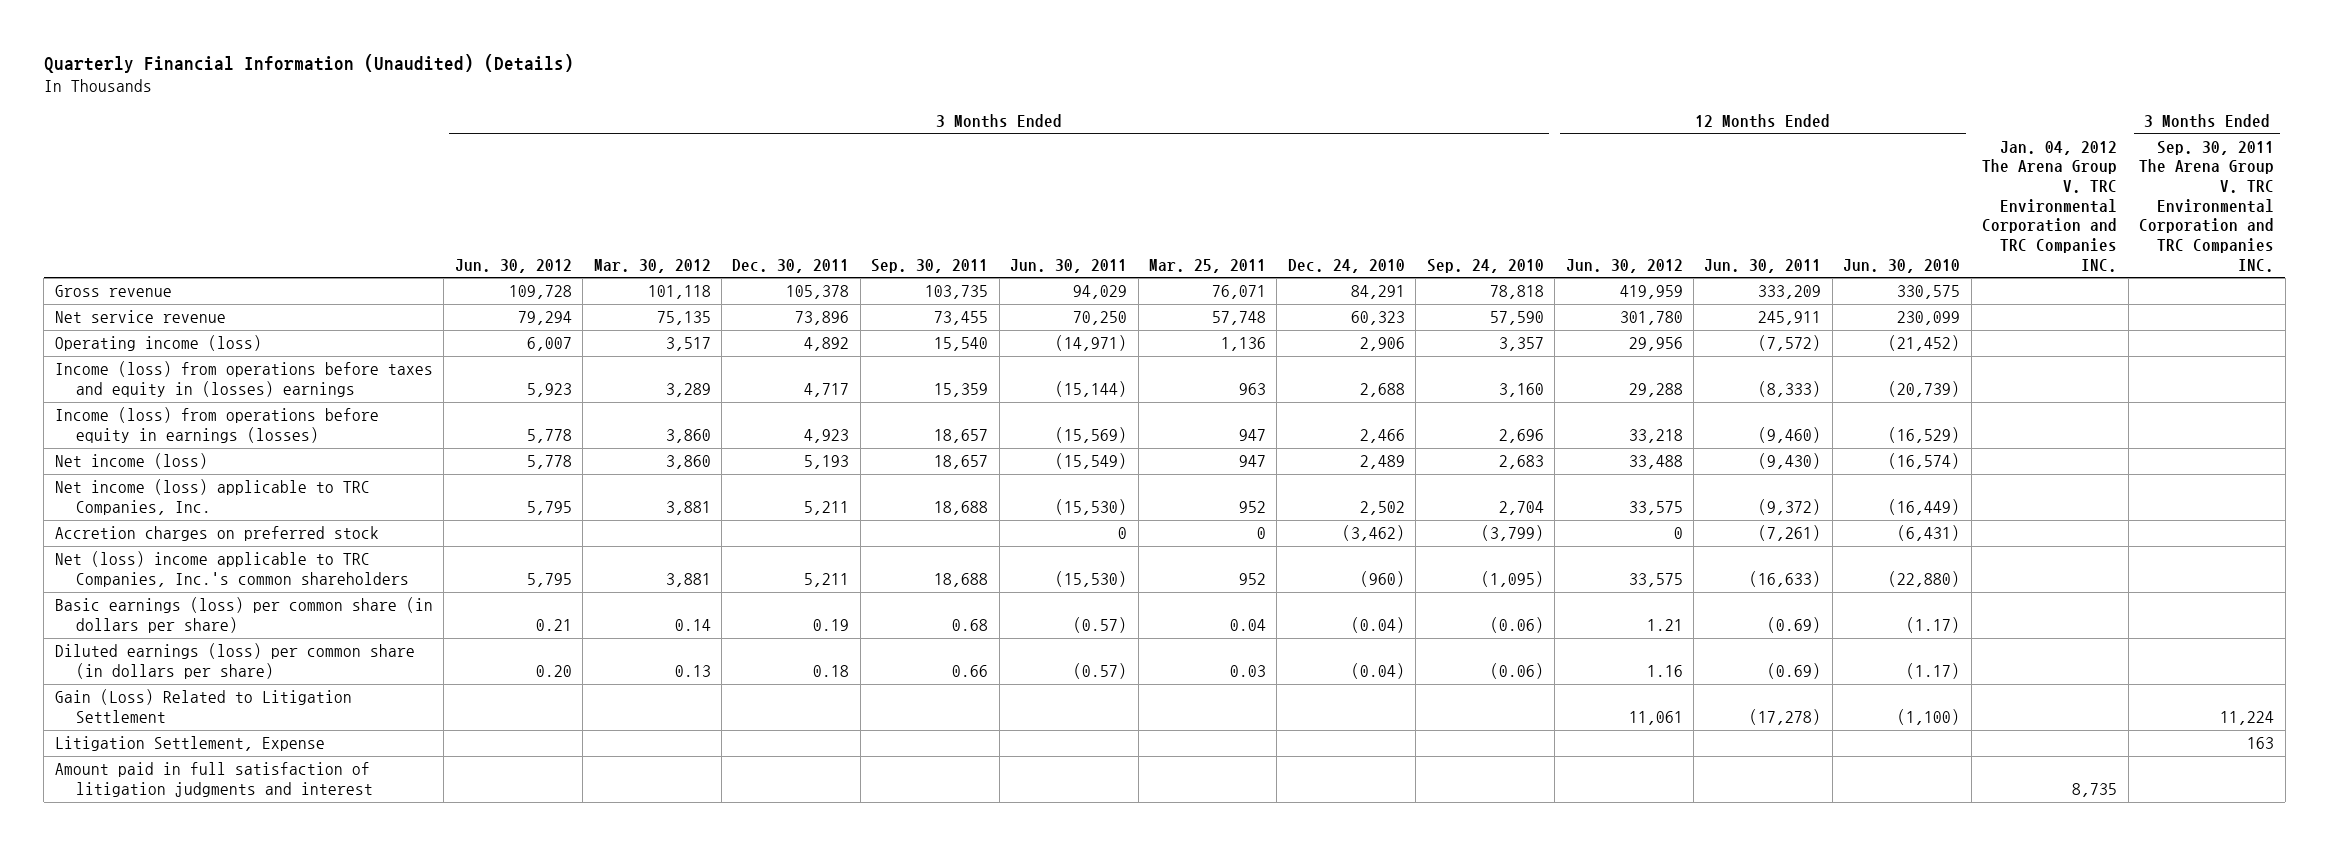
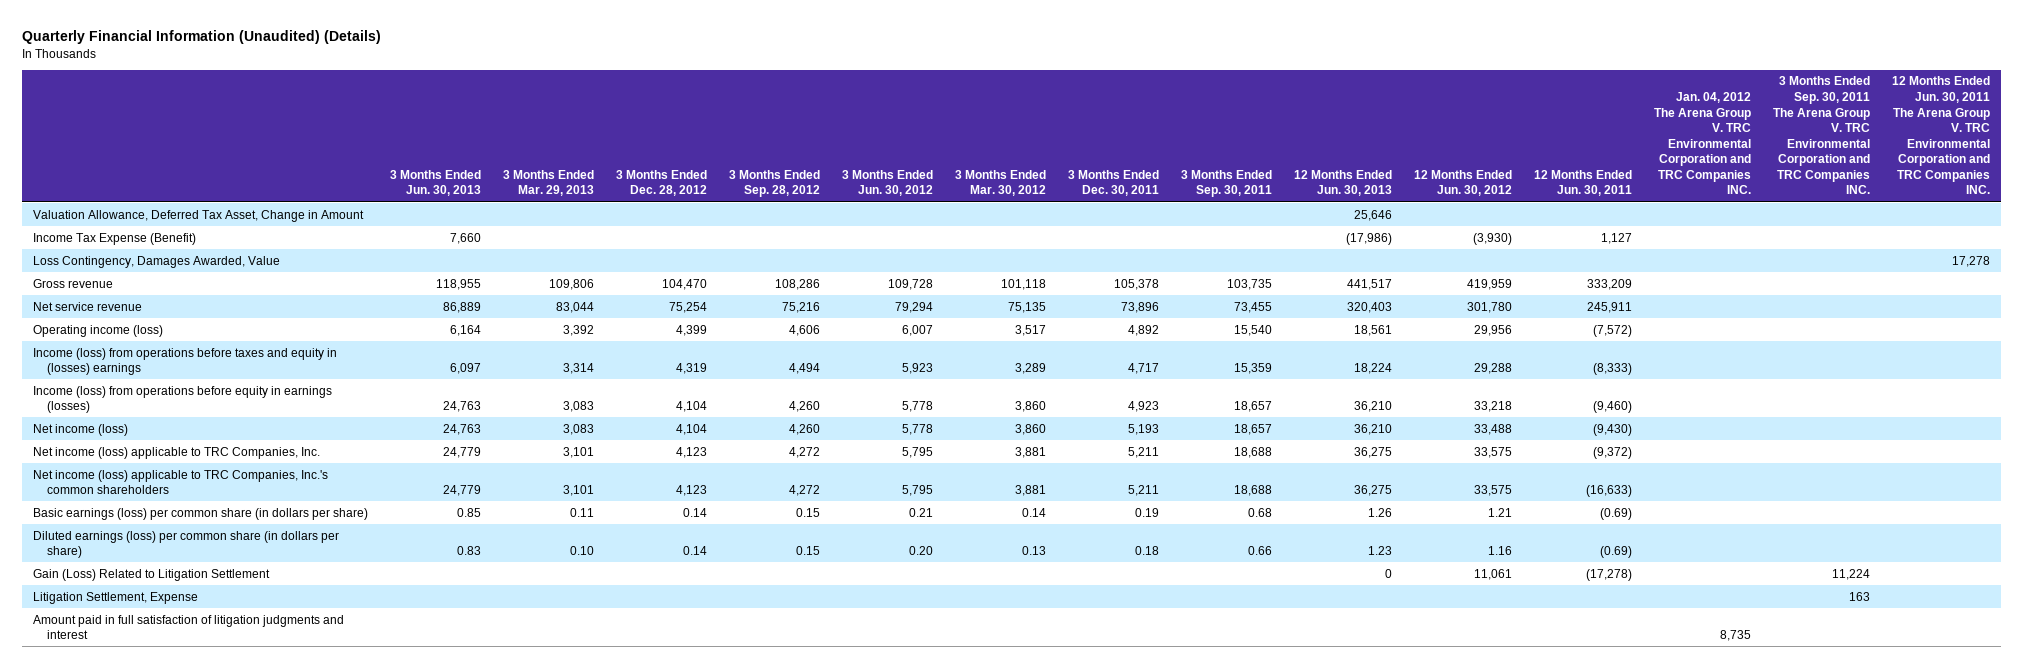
- | 3 Months Ended Jun. 30, 2012 | 3 Months Ended Mar. 30, 2012 | 3 Months Ended Dec. 30, 2011 | 3 Months Ended Sep. 30, 2011 | 3 Months Ended Jun. 30, 2011 | 3 Months Ended Mar. 25, 2011 | 3 Months Ended Dec. 24, 2010 | 3 Months Ended Sep. 24, 2010 | 12 Months Ended Jun. 30, 2012 | 12 Months Ended Jun. 30, 2011 | 12 Months Ended Jun. 30, 2010 | Jan. 04, 2012 The Arena Group V. TRC Environmental Corporation and TRC Companies INC. | 3 Months Ended Sep. 30, 2011 The Arena Group V. TRC Environmental Corporation and TRC Companies INC.
+ | 3 Months Ended Jun. 30, 2013 | 3 Months Ended Mar. 29, 2013 | 3 Months Ended Dec. 28, 2012 | 3 Months Ended Sep. 28, 2012 | 3 Months Ended Jun. 30, 2012 | 3 Months Ended Mar. 30, 2012 | 3 Months Ended Dec. 30, 2011 | 3 Months Ended Sep. 30, 2011 | 12 Months Ended Jun. 30, 2013 | 12 Months Ended Jun. 30, 2012 | 12 Months Ended Jun. 30, 2011 | Jan. 04, 2012 The Arena Group V. TRC Environmental Corporation and TRC Companies INC. | 3 Months Ended Sep. 30, 2011 The Arena Group V. TRC Environmental Corporation and TRC Companies INC. | 12 Months Ended Jun. 30, 2011 The Arena Group V. TRC Environmental Corporation and TRC Companies INC.
+ Valuation Allowance, Deferred Tax Asset, Change in Amount | | | | | | | | | 25,646 | | | | |
+ Income Tax Expense (Benefit) | 7,660 | | | | | | | | (17,986) | (3,930) | 1,127 | | |
+ Loss Contingency, Damages Awarded, Value | | | | | | | | | | | | | | 17,278
- Accretion charges on preferred stock | | | | | 0 | 0 | (3,462) | (3,799) | 0 | (7,261) | (6,431) | |
- Net (loss) income applicable to TRC Companies, Inc.'s common shareholders | 5,795 | 3,881 | 5,211 | 18,688 | (15,530) | 952 | (960) | (1,095) | 33,575 | (16,633) | (22,880) | |
+ Net income (loss) applicable to TRC Companies, Inc.'s common shareholders | 24,779 | 3,101 | 4,123 | 4,272 | 5,795 | 3,881 | 5,211 | 18,688 | 36,275 | 33,575 | (16,633) | | |

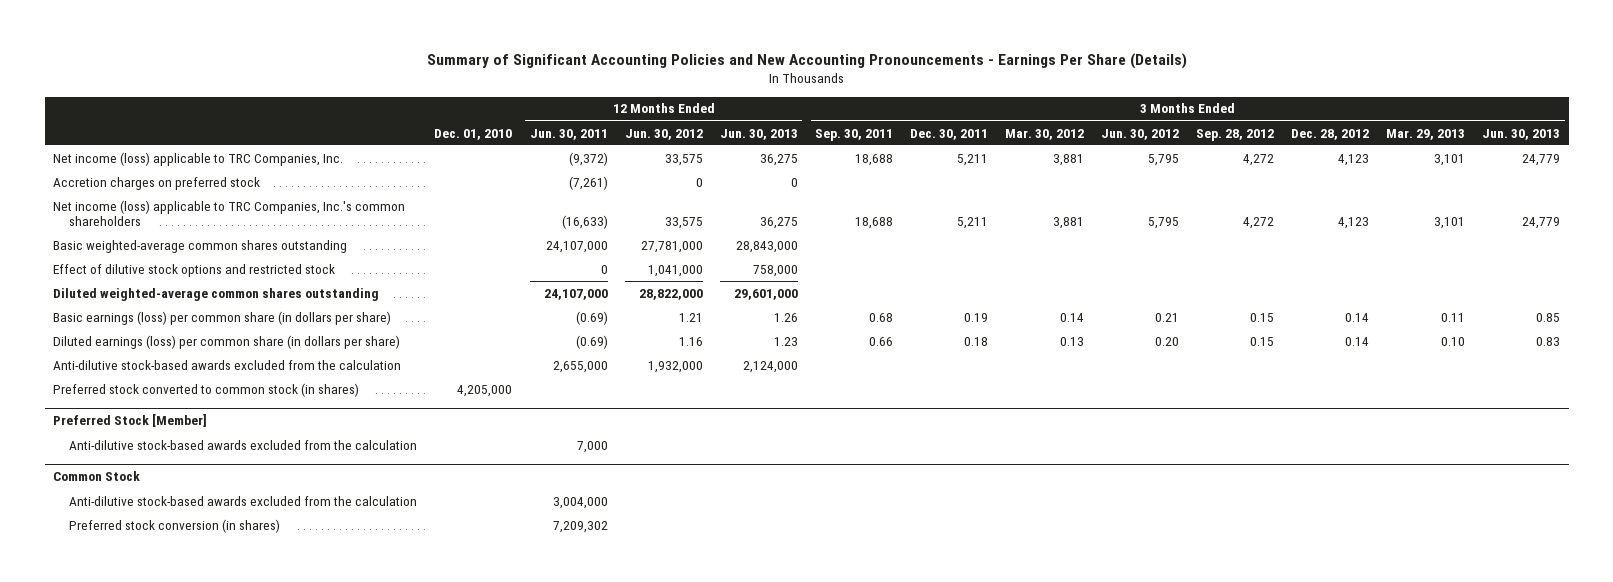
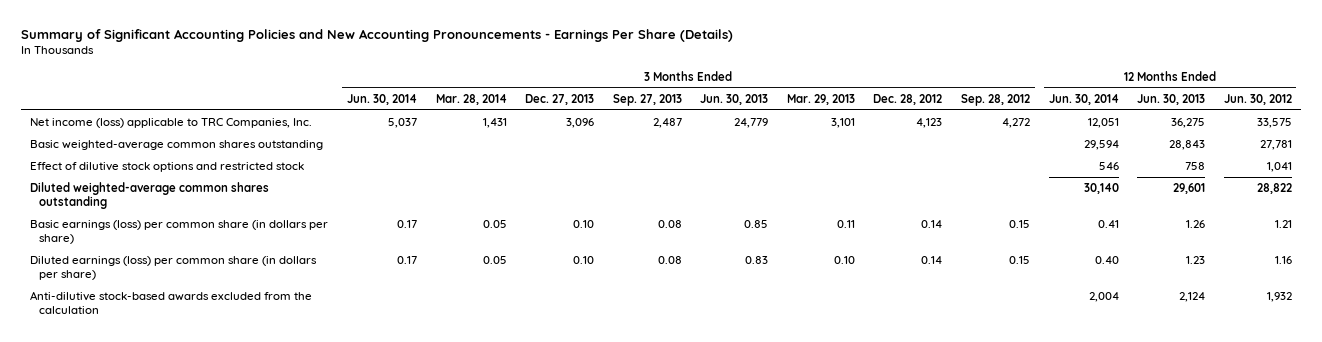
- | Dec. 01, 2010 | 12 Months Ended Jun. 30, 2011 | 12 Months Ended Jun. 30, 2012 | 12 Months Ended Jun. 30, 2013 | 3 Months Ended Sep. 30, 2011 | 3 Months Ended Dec. 30, 2011 | 3 Months Ended Mar. 30, 2012 | 3 Months Ended Jun. 30, 2012 | 3 Months Ended Sep. 28, 2012 | 3 Months Ended Dec. 28, 2012 | 3 Months Ended Mar. 29, 2013 | 3 Months Ended Jun. 30, 2013
+ | 3 Months Ended Jun. 30, 2014 | 3 Months Ended Mar. 28, 2014 | 3 Months Ended Dec. 27, 2013 | 3 Months Ended Sep. 27, 2013 | 3 Months Ended Jun. 30, 2013 | 3 Months Ended Mar. 29, 2013 | 3 Months Ended Dec. 28, 2012 | 3 Months Ended Sep. 28, 2012 | 12 Months Ended Jun. 30, 2014 | 12 Months Ended Jun. 30, 2013 | 12 Months Ended Jun. 30, 2012
- Accretion charges on preferred stock | | (7,261) | 0 | 0 | | | | | | | |
- Net income (loss) applicable to TRC Companies, Inc.'s common shareholders | | (16,633) | 33,575 | 36,275 | 18,688 | 5,211 | 3,881 | 5,795 | 4,272 | 4,123 | 3,101 | 24,779
- Basic weighted-average common shares outstanding | | 24,107,000 | 27,781,000 | 28,843,000 | | | | | | | |
- Effect of dilutive stock options and restricted stock | | 0 | 1,041,000 | 758,000 | | | | | | | |
- Diluted weighted-average common shares outstanding | | 24,107,000 | 28,822,000 | 29,601,000 | | | | | | | |
+ Basic weighted-average common shares outstanding | | | | | | | | | 29,594 | 28,843 | 27,781
+ Effect of dilutive stock options and restricted stock | | | | | | | | | 546 | 758 | 1,041
+ Diluted weighted-average common shares outstanding | | | | | | | | | 30,140 | 29,601 | 28,822
- Anti-dilutive stock-based awards excluded from the calculation | | 2,655,000 | 1,932,000 | 2,124,000 | | | | | | | |
- Preferred stock converted to common stock (in shares) | 4,205,000 | | | | | | | | | | |
- Preferred Stock [Member]
- Anti-dilutive stock-based awards excluded from the calculation | | 7,000 | | | | | | | | | |
- Common Stock
- Anti-dilutive stock-based awards excluded from the calculation | | 3,004,000 | | | | | | | | | |
- Preferred stock conversion (in shares) | | 7,209,302 | | | | | | | | | |
+ Anti-dilutive stock-based awards excluded from the calculation | | | | | | | | | 2,004 | 2,124 | 1,932

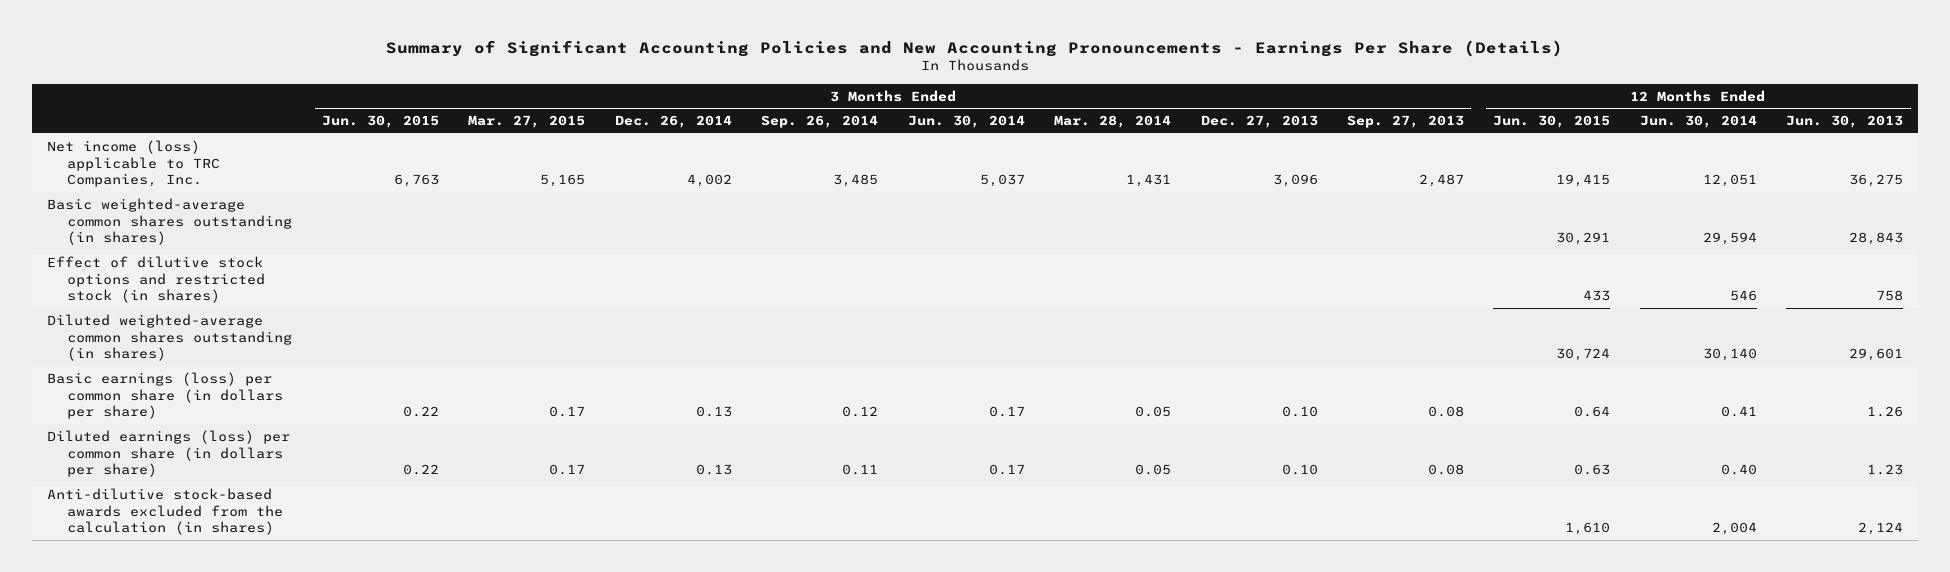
- | 3 Months Ended Jun. 30, 2014 | 3 Months Ended Mar. 28, 2014 | 3 Months Ended Dec. 27, 2013 | 3 Months Ended Sep. 27, 2013 | 3 Months Ended Jun. 30, 2013 | 3 Months Ended Mar. 29, 2013 | 3 Months Ended Dec. 28, 2012 | 3 Months Ended Sep. 28, 2012 | 12 Months Ended Jun. 30, 2014 | 12 Months Ended Jun. 30, 2013 | 12 Months Ended Jun. 30, 2012
+ | 3 Months Ended Jun. 30, 2015 | 3 Months Ended Mar. 27, 2015 | 3 Months Ended Dec. 26, 2014 | 3 Months Ended Sep. 26, 2014 | 3 Months Ended Jun. 30, 2014 | 3 Months Ended Mar. 28, 2014 | 3 Months Ended Dec. 27, 2013 | 3 Months Ended Sep. 27, 2013 | 12 Months Ended Jun. 30, 2015 | 12 Months Ended Jun. 30, 2014 | 12 Months Ended Jun. 30, 2013
- Basic weighted-average common shares outstanding | | | | | | | | | 29,594 | 28,843 | 27,781
- Effect of dilutive stock options and restricted stock | | | | | | | | | 546 | 758 | 1,041
- Diluted weighted-average common shares outstanding | | | | | | | | | 30,140 | 29,601 | 28,822
+ Basic weighted-average common shares outstanding (in shares) | | | | | | | | | 30,291 | 29,594 | 28,843
+ Effect of dilutive stock options and restricted stock (in shares) | | | | | | | | | 433 | 546 | 758
+ Diluted weighted-average common shares outstanding (in shares) | | | | | | | | | 30,724 | 30,140 | 29,601
- Anti-dilutive stock-based awards excluded from the calculation | | | | | | | | | 2,004 | 2,124 | 1,932
+ Anti-dilutive stock-based awards excluded from the calculation (in shares) | | | | | | | | | 1,610 | 2,004 | 2,124

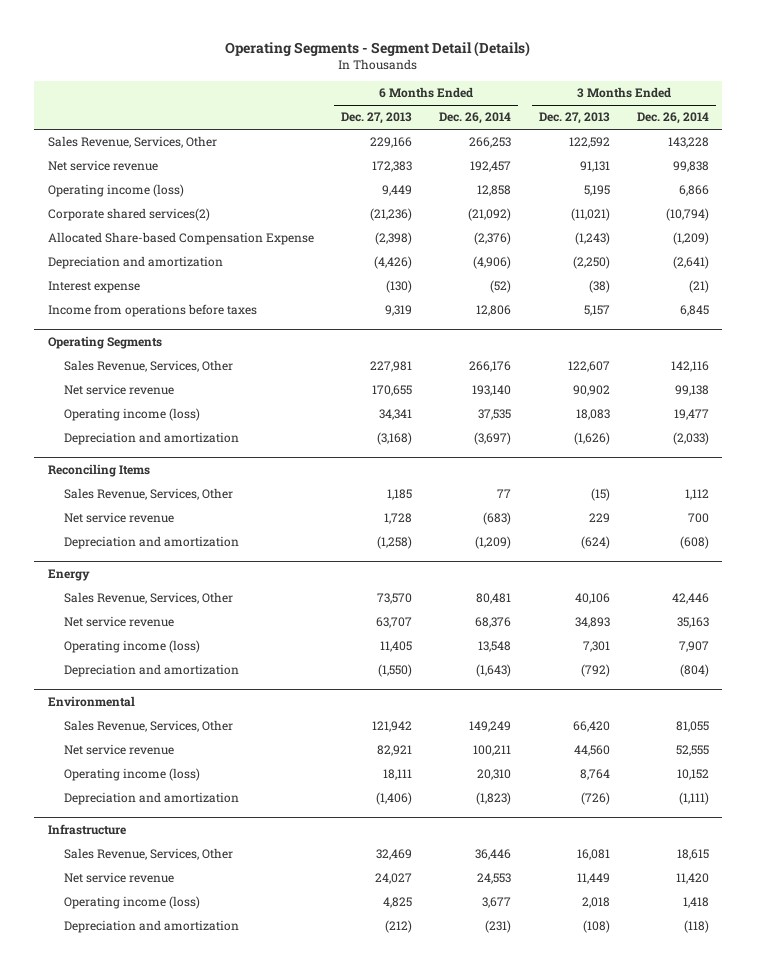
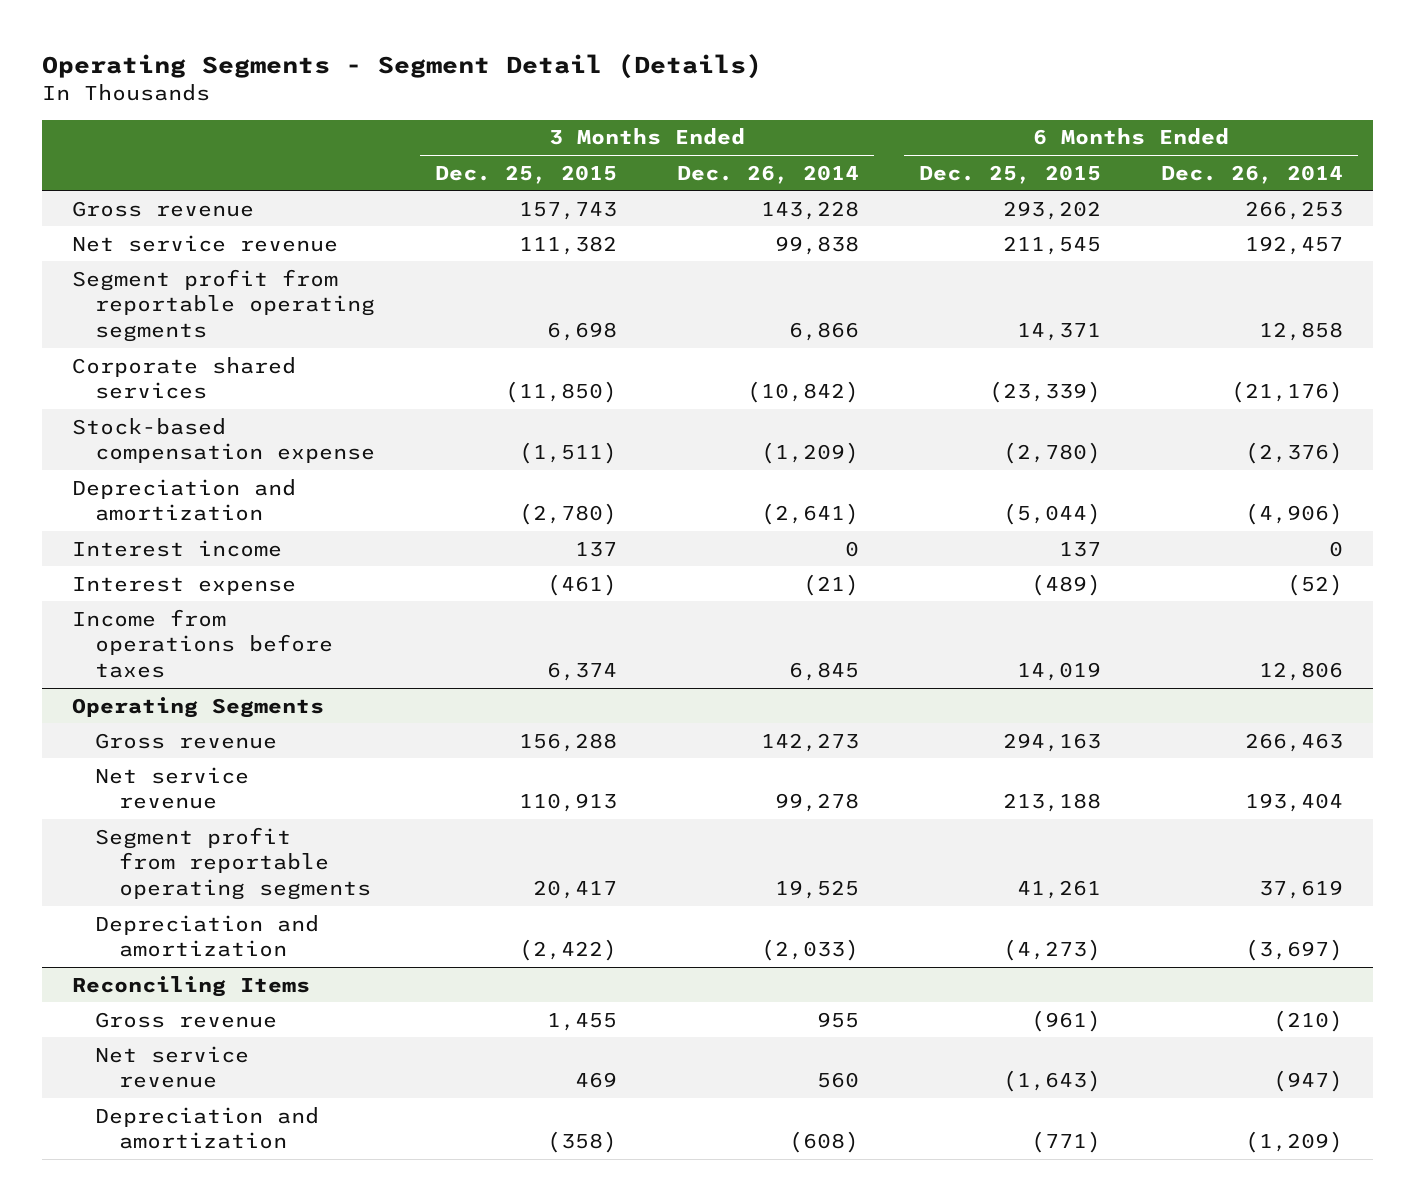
- | 6 Months Ended Dec. 27, 2013 | 6 Months Ended Dec. 26, 2014 | 3 Months Ended Dec. 27, 2013 | 3 Months Ended Dec. 26, 2014
+ | 3 Months Ended Dec. 25, 2015 | 3 Months Ended Dec. 26, 2014 | 6 Months Ended Dec. 25, 2015 | 6 Months Ended Dec. 26, 2014
- Sales Revenue, Services, Other | 229,166 | 266,253 | 122,592 | 143,228
+ Gross revenue | 157,743 | 143,228 | 293,202 | 266,253
- Operating income (loss) | 9,449 | 12,858 | 5,195 | 6,866
- Corporate shared services(2) | (21,236) | (21,092) | (11,021) | (10,794)
- Allocated Share-based Compensation Expense | (2,398) | (2,376) | (1,243) | (1,209)
+ Segment profit from reportable operating segments | 6,698 | 6,866 | 14,371 | 12,858
+ Corporate shared services | (11,850) | (10,842) | (23,339) | (21,176)
+ Stock-based compensation expense | (1,511) | (1,209) | (2,780) | (2,376)
+ Interest income | 137 | 0 | 137 | 0
@ Operating Segments
- Sales Revenue, Services, Other | 227,981 | 266,176 | 122,607 | 142,116
- Net service revenue | 170,655 | 193,140 | 90,902 | 99,138
- Operating income (loss) | 34,341 | 37,535 | 18,083 | 19,477
+ Gross revenue | 156,288 | 142,273 | 294,163 | 266,463
+ Net service revenue | 110,913 | 99,278 | 213,188 | 193,404
+ Segment profit from reportable operating segments | 20,417 | 19,525 | 41,261 | 37,619
@ Reconciling Items
- Sales Revenue, Services, Other | 1,185 | 77 | (15) | 1,112
- Net service revenue | 1,728 | (683) | 229 | 700
+ Gross revenue | 1,455 | 955 | (961) | (210)
+ Net service revenue | 469 | 560 | (1,643) | (947)
- Energy
- Sales Revenue, Services, Other | 73,570 | 80,481 | 40,106 | 42,446
- Net service revenue | 63,707 | 68,376 | 34,893 | 35,163
- Operating income (loss) | 11,405 | 13,548 | 7,301 | 7,907
- Depreciation and amortization | (1,550) | (1,643) | (792) | (804)
- Environmental
- Sales Revenue, Services, Other | 121,942 | 149,249 | 66,420 | 81,055
- Net service revenue | 82,921 | 100,211 | 44,560 | 52,555
- Operating income (loss) | 18,111 | 20,310 | 8,764 | 10,152
- Depreciation and amortization | (1,406) | (1,823) | (726) | (1,111)
- Infrastructure
- Sales Revenue, Services, Other | 32,469 | 36,446 | 16,081 | 18,615
- Net service revenue | 24,027 | 24,553 | 11,449 | 11,420
- Operating income (loss) | 4,825 | 3,677 | 2,018 | 1,418
- Depreciation and amortization | (212) | (231) | (108) | (118)

